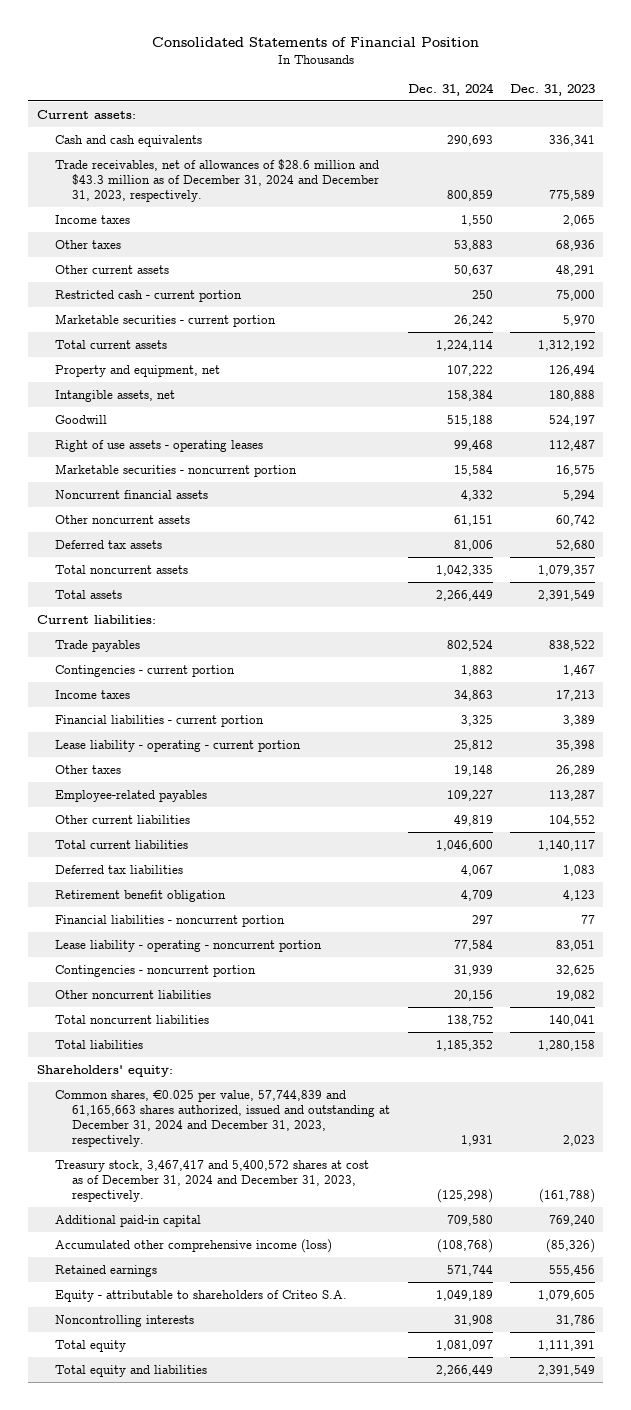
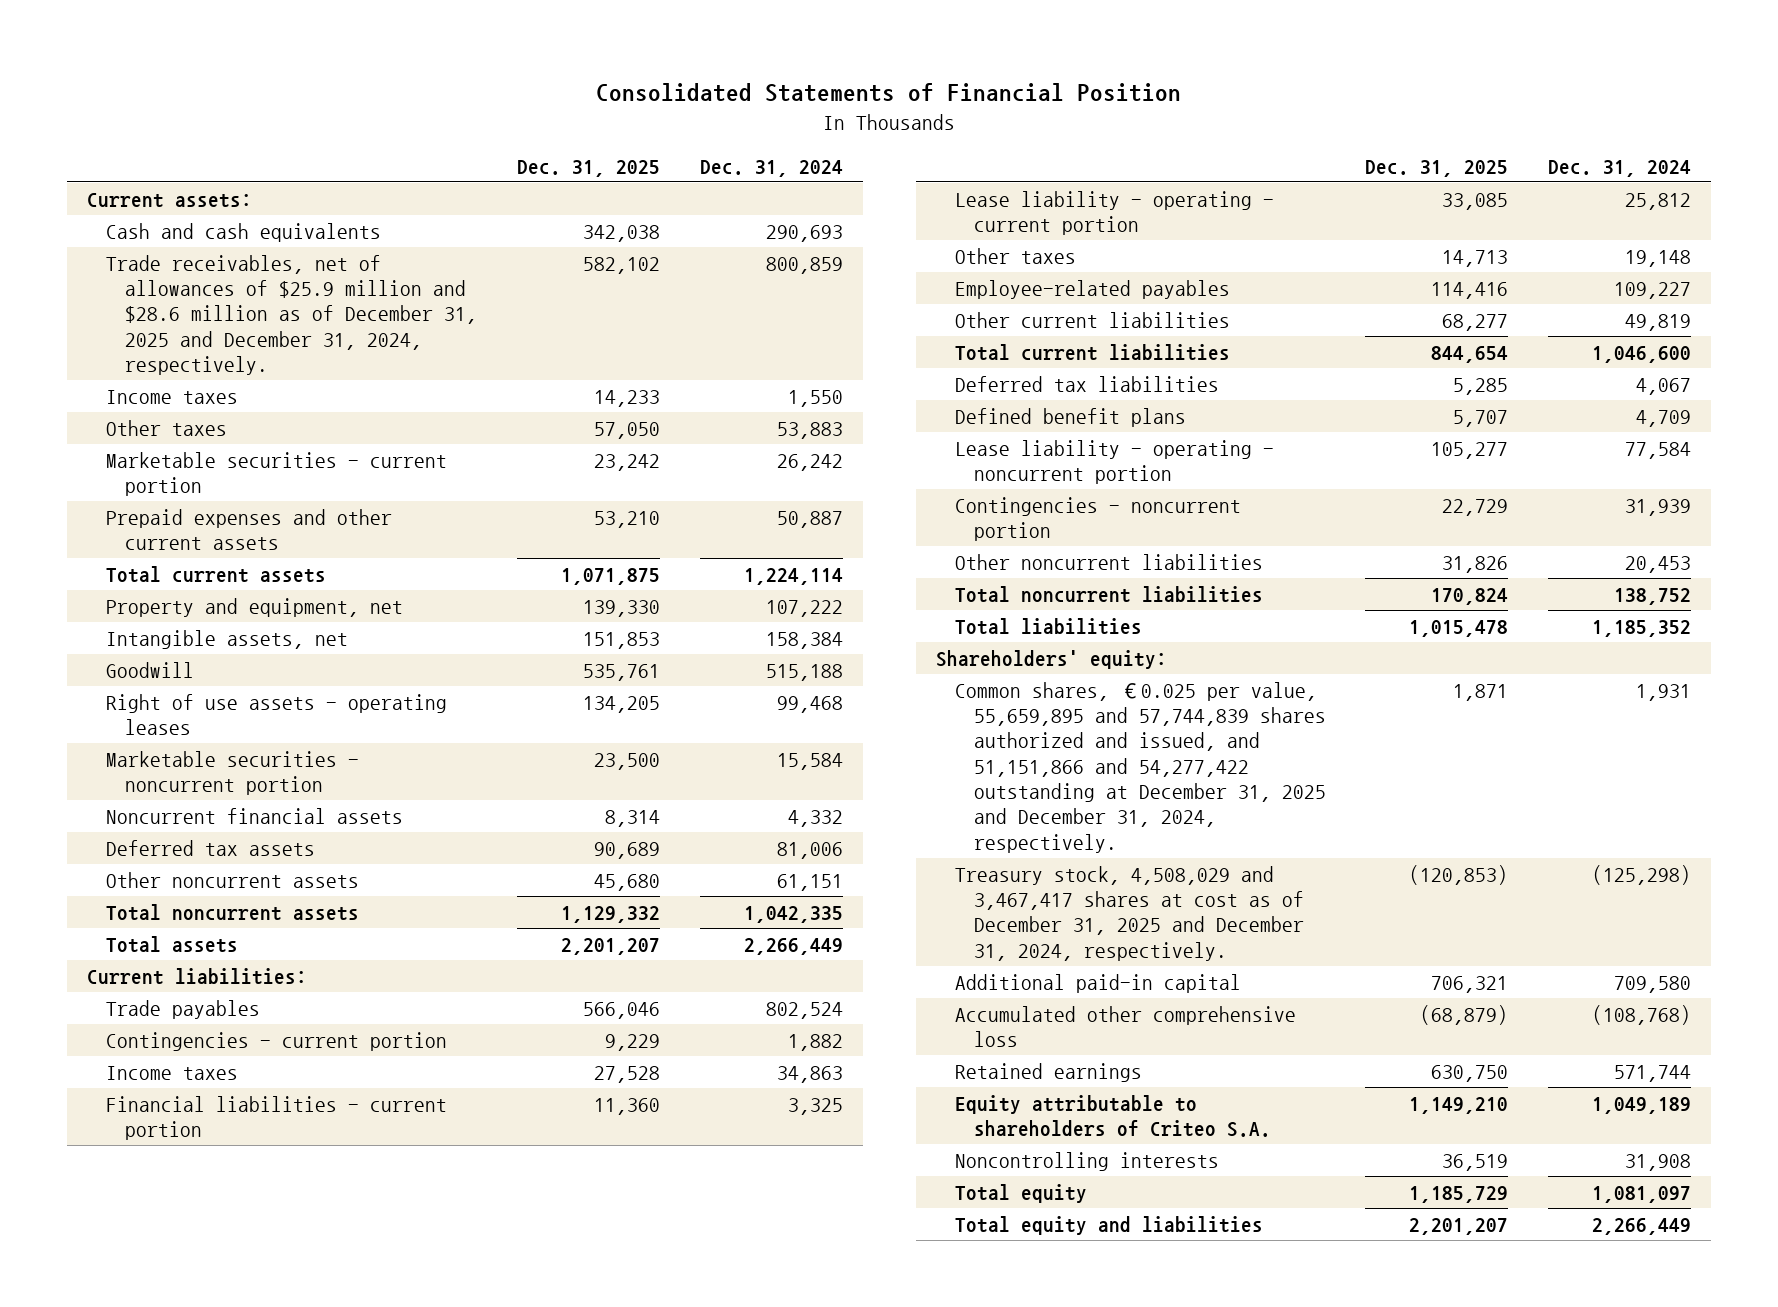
- | Dec. 31, 2024 | Dec. 31, 2023
+ | Dec. 31, 2025 | Dec. 31, 2024
- Trade receivables, net of allowances of $28.6 million and $43.3 million as of December 31, 2024 and December 31, 2023, respectively. | 800,859 | 775,589
+ Trade receivables, net of allowances of $25.9 million and $28.6 million as of December 31, 2025 and December 31, 2024, respectively. | 582,102 | 800,859
- Other current assets | 50,637 | 48,291
- Restricted cash - current portion | 250 | 75,000
+ Prepaid expenses and other current assets | 53,210 | 50,887
moved down: Other noncurrent assets | 45,680 | 61,151
- Retirement benefit obligation | 4,709 | 4,123
- Financial liabilities - noncurrent portion | 297 | 77
+ Defined benefit plans | 5,707 | 4,709
- Other noncurrent liabilities | 20,156 | 19,082
+ Other noncurrent liabilities | 31,826 | 20,453
- Common shares, €0.025 per value, 57,744,839 and 61,165,663 shares authorized, issued and outstanding at December 31, 2024 and December 31, 2023, respectively. | 1,931 | 2,023
- Treasury stock, 3,467,417 and 5,400,572 shares at cost as of December 31, 2024 and December 31, 2023, respectively. | (125,298) | (161,788)
+ Common shares, €0.025 per value, 55,659,895 and 57,744,839 shares authorized and issued, and 51,151,866 and 54,277,422 outstanding at December 31, 2025 and December 31, 2024, respectively. | 1,871 | 1,931
+ Treasury stock, 4,508,029 and 3,467,417 shares at cost as of December 31, 2025 and December 31, 2024, respectively. | (120,853) | (125,298)
- Accumulated other comprehensive income (loss) | (108,768) | (85,326)
+ Accumulated other comprehensive loss | (68,879) | (108,768)
- Equity - attributable to shareholders of Criteo S.A. | 1,049,189 | 1,079,605
+ Equity attributable to shareholders of Criteo S.A. | 1,149,210 | 1,049,189

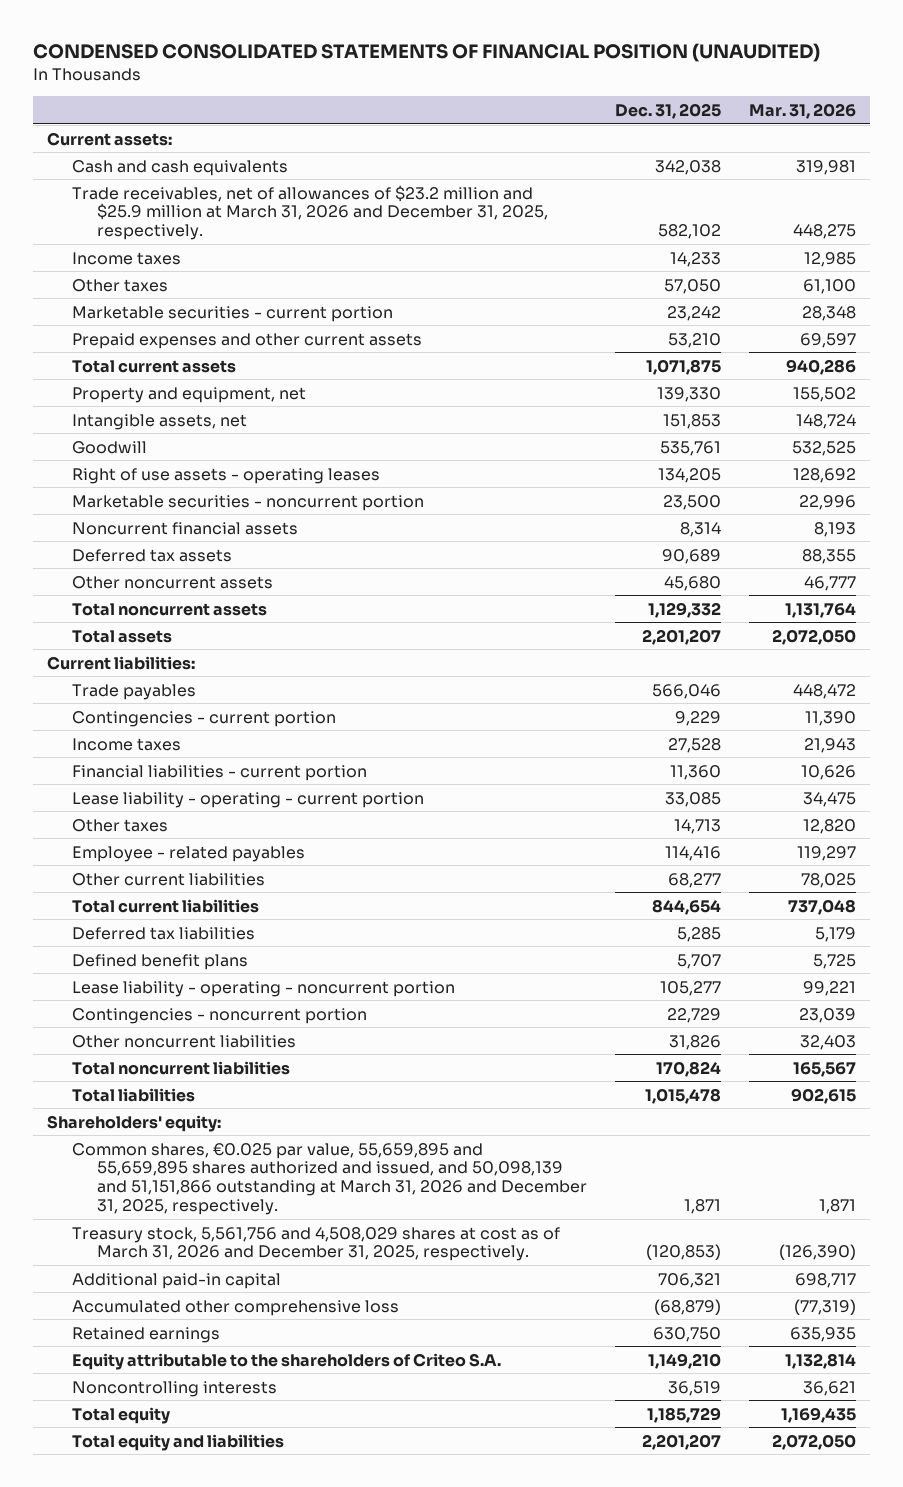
- Consolidated Statements of Financial Position
+ CONDENSED CONSOLIDATED STATEMENTS OF FINANCIAL POSITION (UNAUDITED)
- | Dec. 31, 2025 | Dec. 31, 2024
+ | Dec. 31, 2025 | Mar. 31, 2026
- Trade receivables, net of allowances of $25.9 million and $28.6 million as of December 31, 2025 and December 31, 2024, respectively. | 582,102 | 800,859
+ Trade receivables, net of allowances of $23.2 million and $25.9 million at March 31, 2026 and December 31, 2025, respectively. | 582,102 | 448,275
- Employee-related payables | 114,416 | 109,227
+ Employee - related payables | 114,416 | 119,297
- Common shares, €0.025 per value, 55,659,895 and 57,744,839 shares authorized and issued, and 51,151,866 and 54,277,422 outstanding at December 31, 2025 and December 31, 2024, respectively. | 1,871 | 1,931
- Treasury stock, 4,508,029 and 3,467,417 shares at cost as of December 31, 2025 and December 31, 2024, respectively. | (120,853) | (125,298)
+ Common shares, €0.025 par value, 55,659,895 and 55,659,895 shares authorized and issued, and 50,098,139 and 51,151,866 outstanding at March 31, 2026 and December 31, 2025, respectively. | 1,871 | 1,871
+ Treasury stock, 5,561,756 and 4,508,029 shares at cost as of March 31, 2026 and December 31, 2025, respectively. | (120,853) | (126,390)
- Equity attributable to shareholders of Criteo S.A. | 1,149,210 | 1,049,189
+ Equity attributable to the shareholders of Criteo S.A. | 1,149,210 | 1,132,814

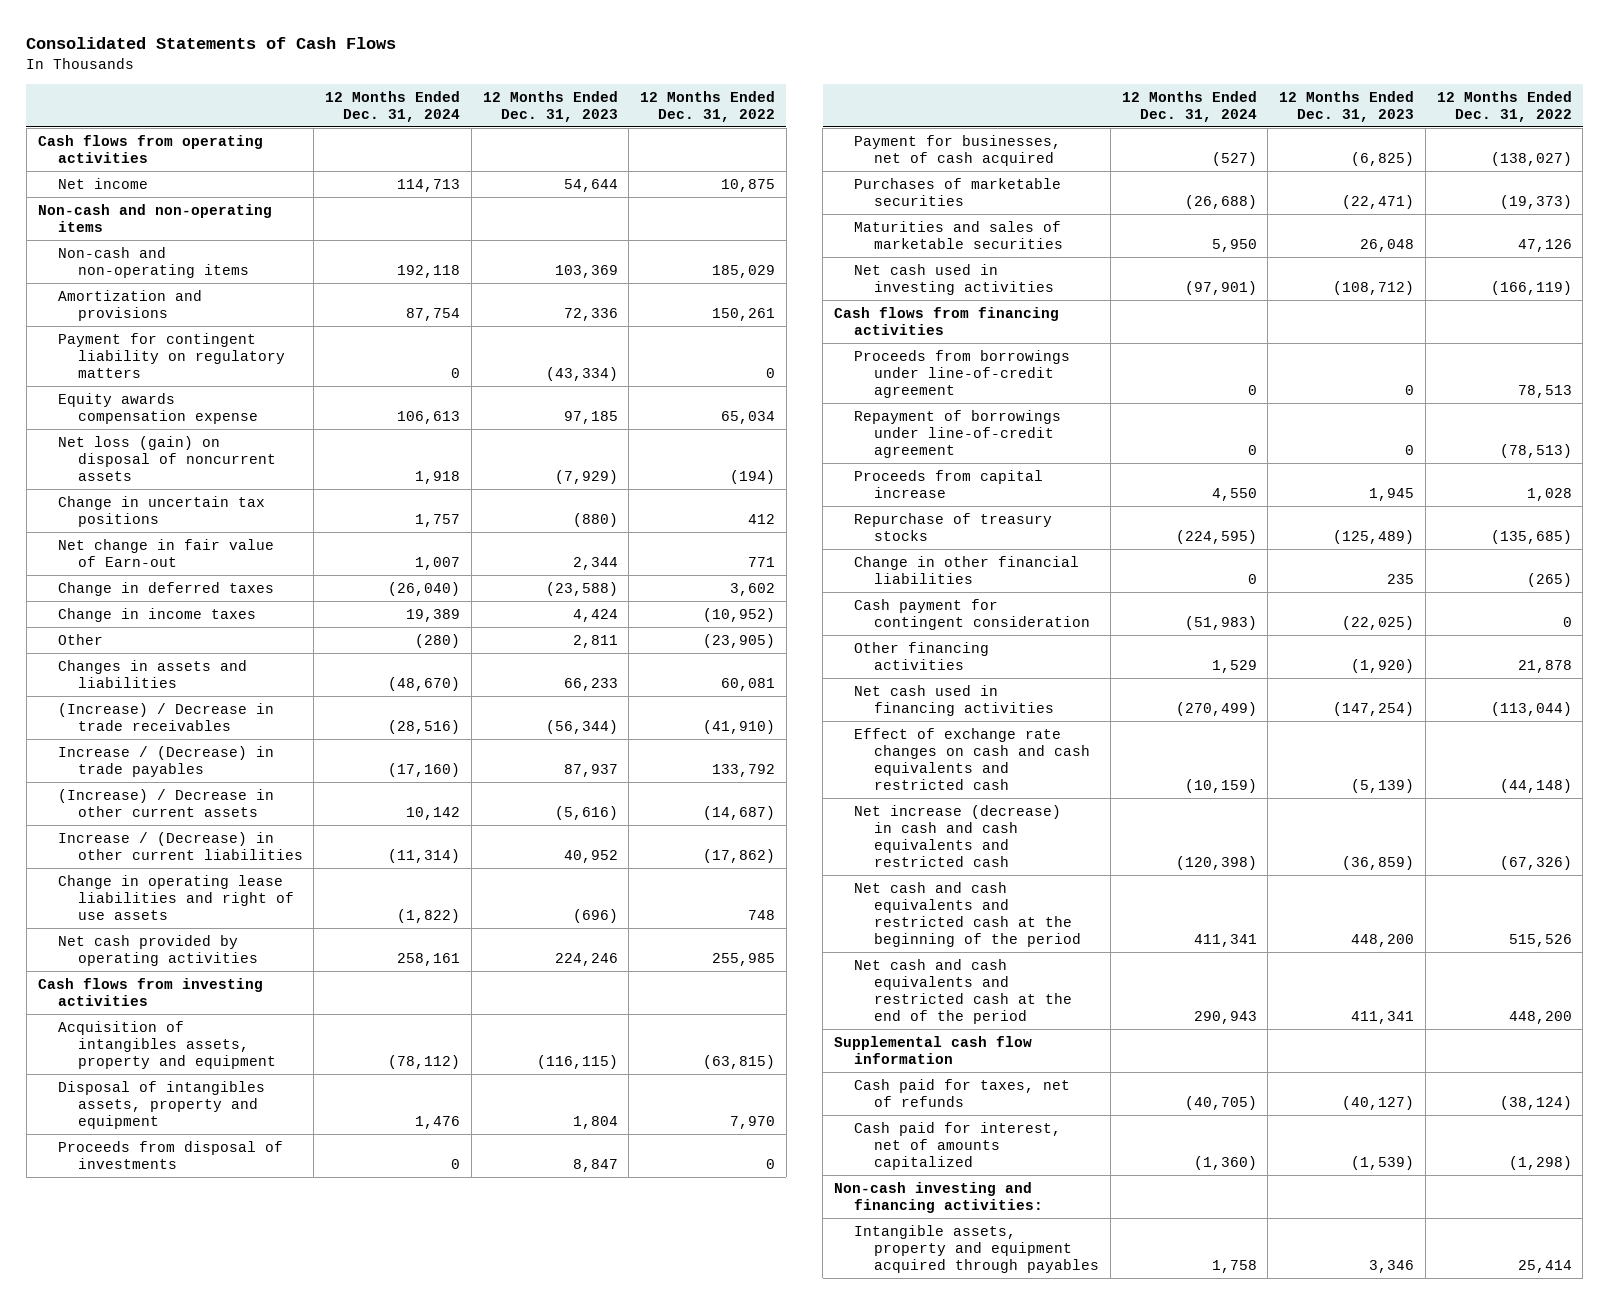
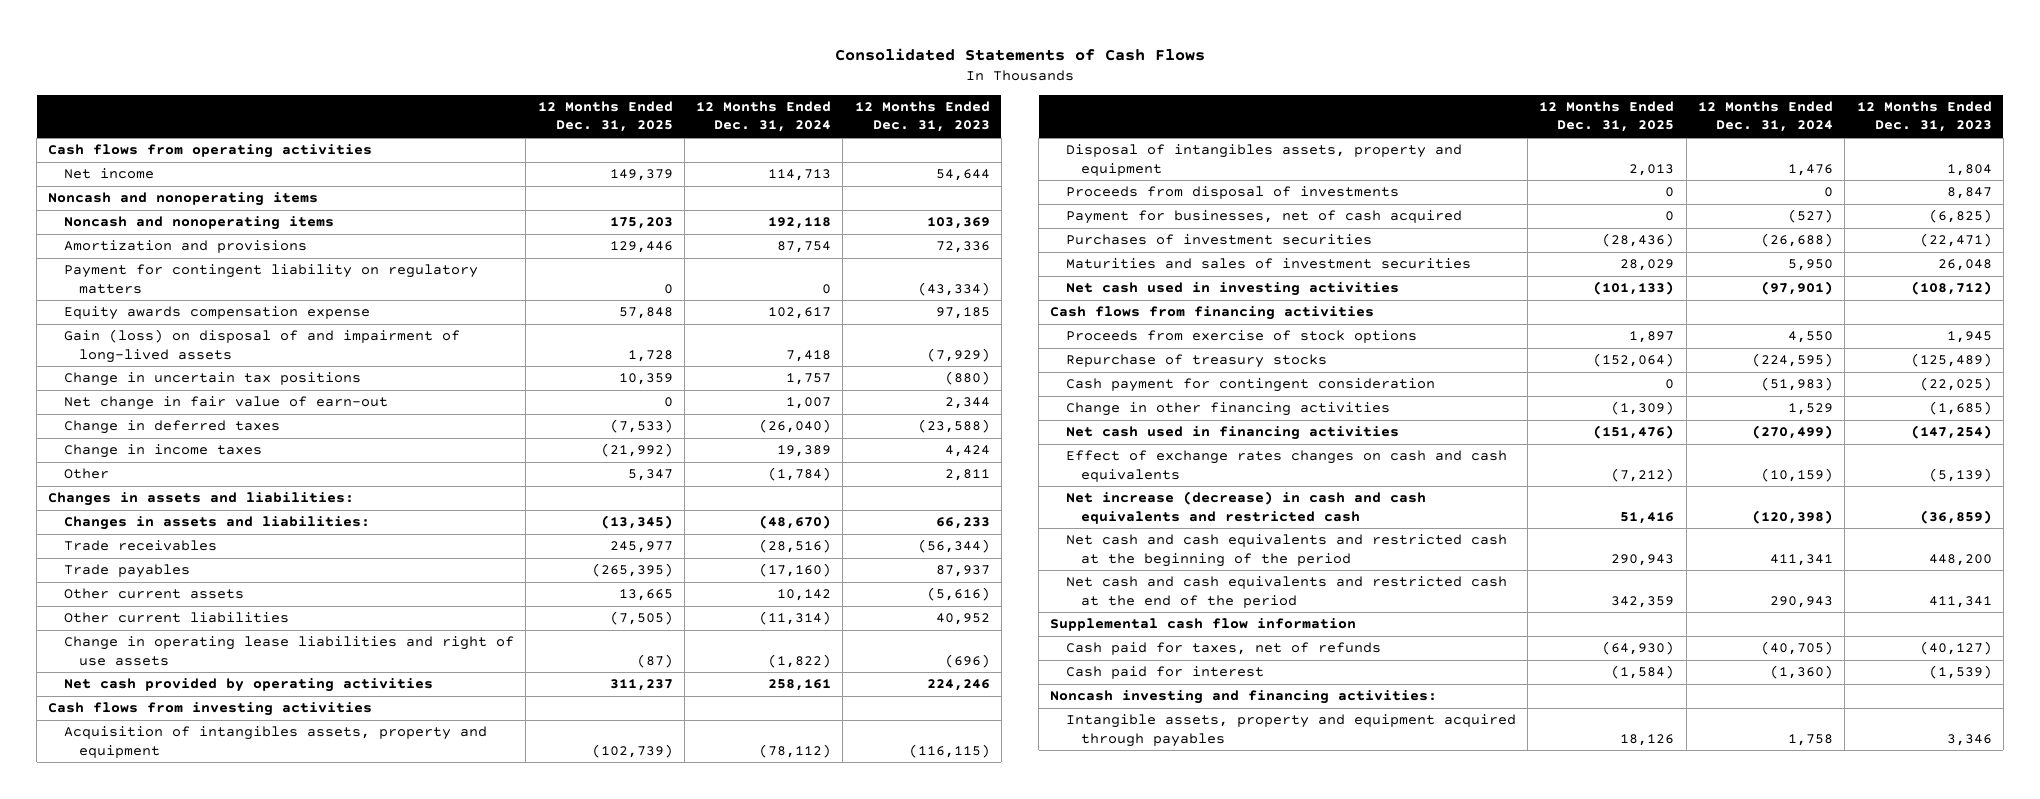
- | 12 Months Ended Dec. 31, 2024 | 12 Months Ended Dec. 31, 2023 | 12 Months Ended Dec. 31, 2022
+ | 12 Months Ended Dec. 31, 2025 | 12 Months Ended Dec. 31, 2024 | 12 Months Ended Dec. 31, 2023
- Non-cash and non-operating items
- Non-cash and non-operating items | 192,118 | 103,369 | 185,029
+ Noncash and nonoperating items
+ Noncash and nonoperating items | 175,203 | 192,118 | 103,369
- Equity awards compensation expense | 106,613 | 97,185 | 65,034
- Net loss (gain) on disposal of noncurrent assets | 1,918 | (7,929) | (194)
+ Equity awards compensation expense | 57,848 | 102,617 | 97,185
+ Gain (loss) on disposal of and impairment of long-lived assets | 1,728 | 7,418 | (7,929)
- Net change in fair value of Earn-out | 1,007 | 2,344 | 771
+ Net change in fair value of earn-out | 0 | 1,007 | 2,344
- Other | (280) | 2,811 | (23,905)
- Changes in assets and liabilities | (48,670) | 66,233 | 60,081
- (Increase) / Decrease in trade receivables | (28,516) | (56,344) | (41,910)
- Increase / (Decrease) in trade payables | (17,160) | 87,937 | 133,792
- (Increase) / Decrease in other current assets | 10,142 | (5,616) | (14,687)
- Increase / (Decrease) in other current liabilities | (11,314) | 40,952 | (17,862)
+ Other | 5,347 | (1,784) | 2,811
+ Changes in assets and liabilities:
+ Changes in assets and liabilities: | (13,345) | (48,670) | 66,233
+ Trade receivables | 245,977 | (28,516) | (56,344)
+ Trade payables | (265,395) | (17,160) | 87,937
+ Other current assets | 13,665 | 10,142 | (5,616)
+ Other current liabilities | (7,505) | (11,314) | 40,952
- Purchases of marketable securities | (26,688) | (22,471) | (19,373)
- Maturities and sales of marketable securities | 5,950 | 26,048 | 47,126
+ Purchases of investment securities | (28,436) | (26,688) | (22,471)
+ Maturities and sales of investment securities | 28,029 | 5,950 | 26,048
- Proceeds from borrowings under line-of-credit agreement | 0 | 0 | 78,513
- Repayment of borrowings under line-of-credit agreement | 0 | 0 | (78,513)
- Proceeds from capital increase | 4,550 | 1,945 | 1,028
+ Proceeds from exercise of stock options | 1,897 | 4,550 | 1,945
- Change in other financial liabilities | 0 | 235 | (265)
- Other financing activities | 1,529 | (1,920) | 21,878
+ Change in other financing activities | (1,309) | 1,529 | (1,685)
- Effect of exchange rate changes on cash and cash equivalents and restricted cash | (10,159) | (5,139) | (44,148)
+ Effect of exchange rates changes on cash and cash equivalents | (7,212) | (10,159) | (5,139)
- Cash paid for interest, net of amounts capitalized | (1,360) | (1,539) | (1,298)
- Non-cash investing and financing activities:
+ Cash paid for interest | (1,584) | (1,360) | (1,539)
+ Noncash investing and financing activities:

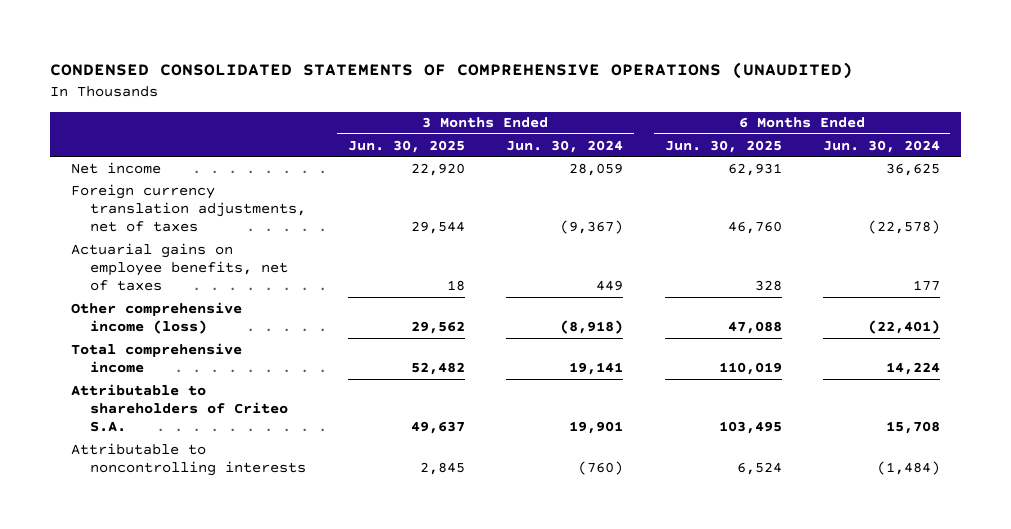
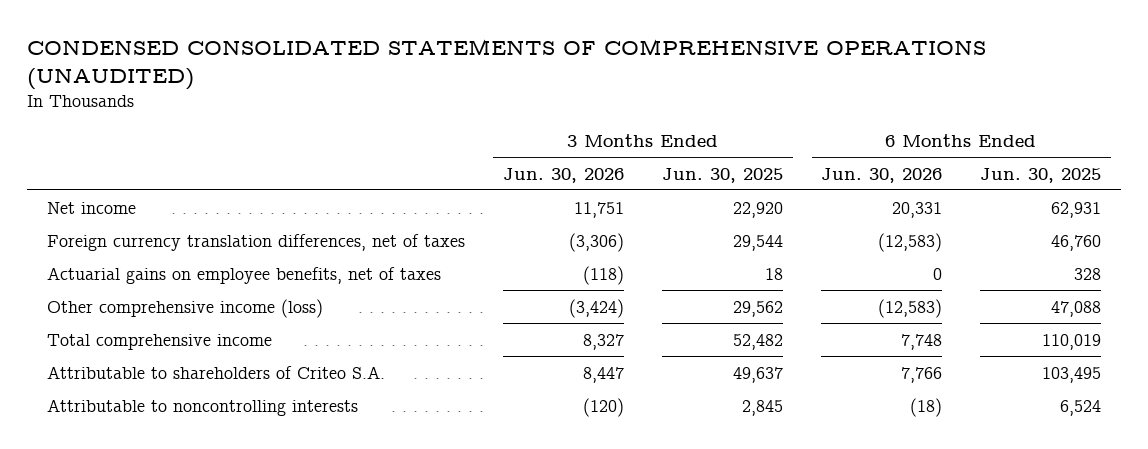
- | 3 Months Ended Jun. 30, 2025 | 3 Months Ended Jun. 30, 2024 | 6 Months Ended Jun. 30, 2025 | 6 Months Ended Jun. 30, 2024
+ | 3 Months Ended Jun. 30, 2026 | 3 Months Ended Jun. 30, 2025 | 6 Months Ended Jun. 30, 2026 | 6 Months Ended Jun. 30, 2025
- Foreign currency translation adjustments, net of taxes | 29,544 | (9,367) | 46,760 | (22,578)
+ Foreign currency translation differences, net of taxes | (3,306) | 29,544 | (12,583) | 46,760

